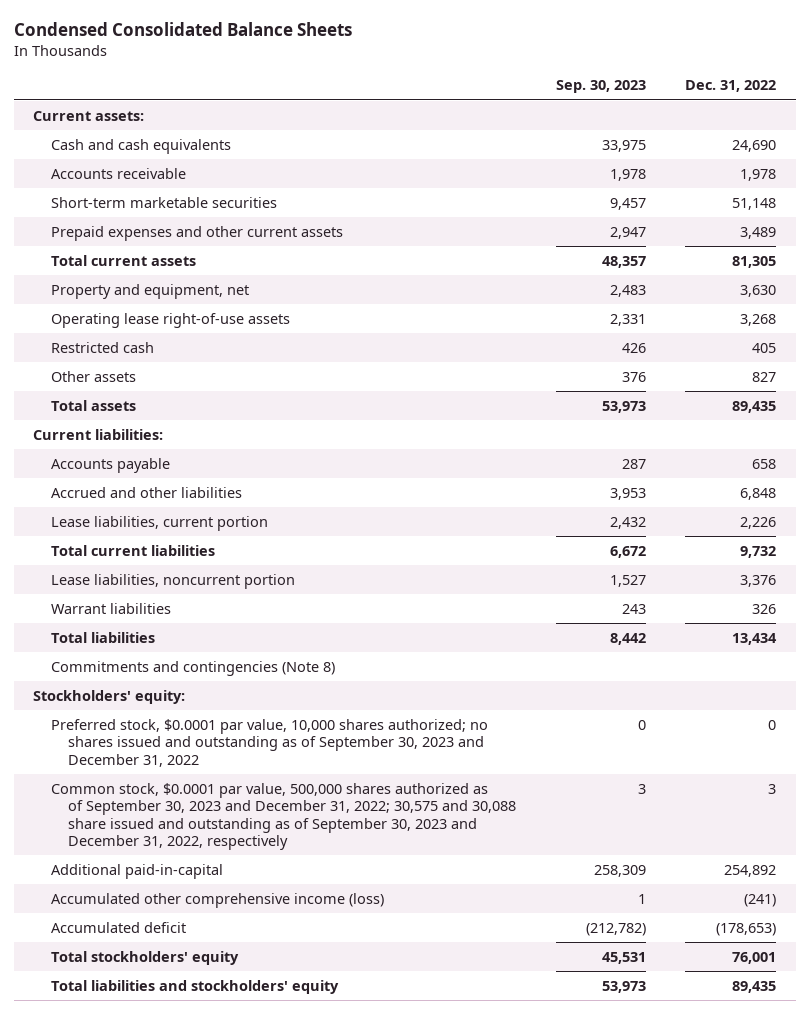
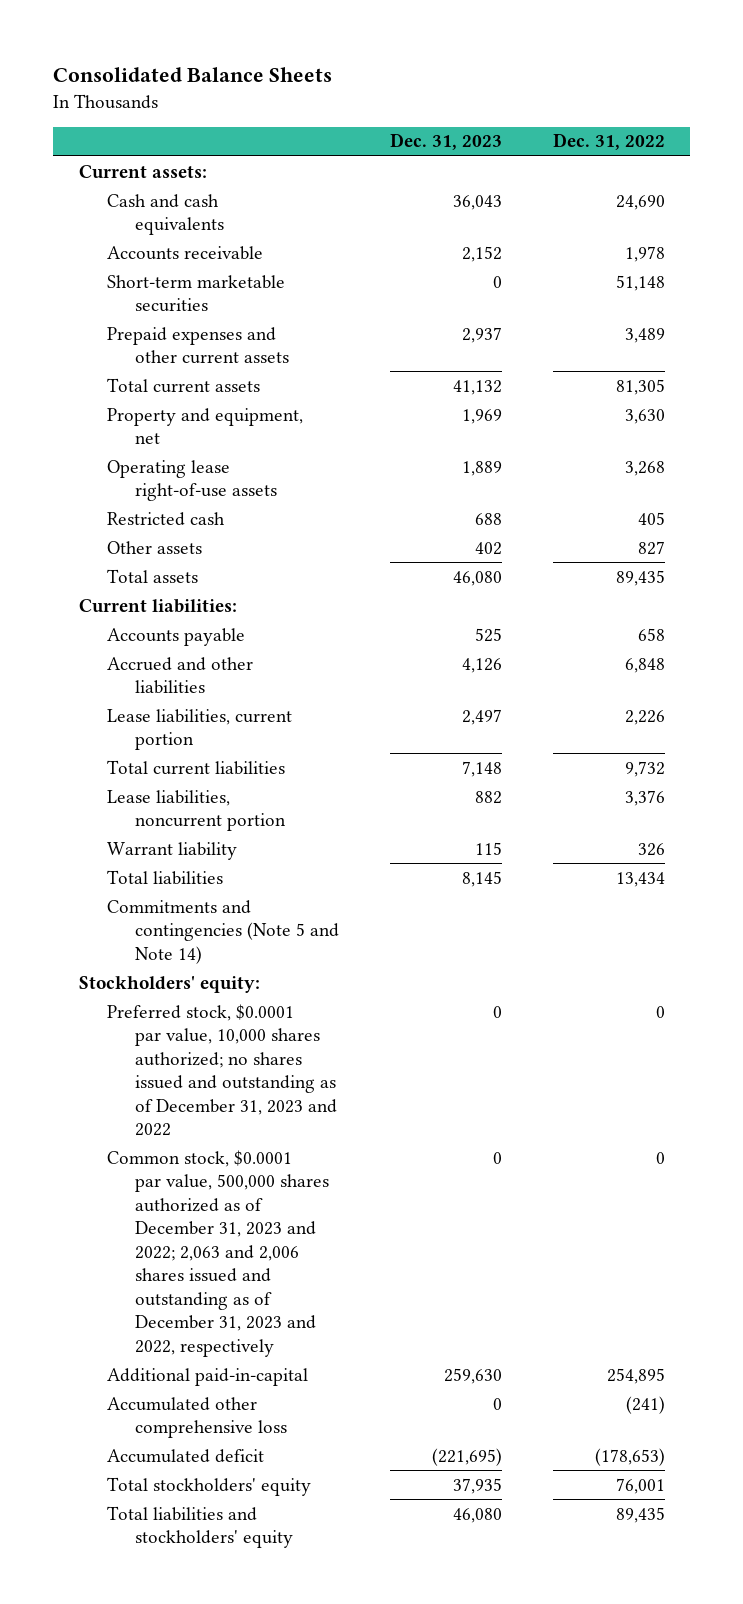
- Condensed Consolidated Balance Sheets
+ Consolidated Balance Sheets
- | Sep. 30, 2023 | Dec. 31, 2022
+ | Dec. 31, 2023 | Dec. 31, 2022
- Warrant liabilities | 243 | 326
+ Warrant liability | 115 | 326
- Commitments and contingencies (Note 8)
+ Commitments and contingencies (Note 5 and Note 14)
- Preferred stock, $0.0001 par value, 10,000 shares authorized; no shares issued and outstanding as of September 30, 2023 and December 31, 2022 | 0 | 0
- Common stock, $0.0001 par value, 500,000 shares authorized as of September 30, 2023 and December 31, 2022; 30,575 and 30,088 share issued and outstanding as of September 30, 2023 and December 31, 2022, respectively | 3 | 3
- Additional paid-in-capital | 258,309 | 254,892
- Accumulated other comprehensive income (loss) | 1 | (241)
+ Preferred stock, $0.0001 par value, 10,000 shares authorized; no shares issued and outstanding as of December 31, 2023 and 2022 | 0 | 0
+ Common stock, $0.0001 par value, 500,000 shares authorized as of December 31, 2023 and 2022; 2,063 and 2,006 shares issued and outstanding as of December 31, 2023 and 2022, respectively | 0 | 0
+ Additional paid-in-capital | 259,630 | 254,895
+ Accumulated other comprehensive loss | 0 | (241)

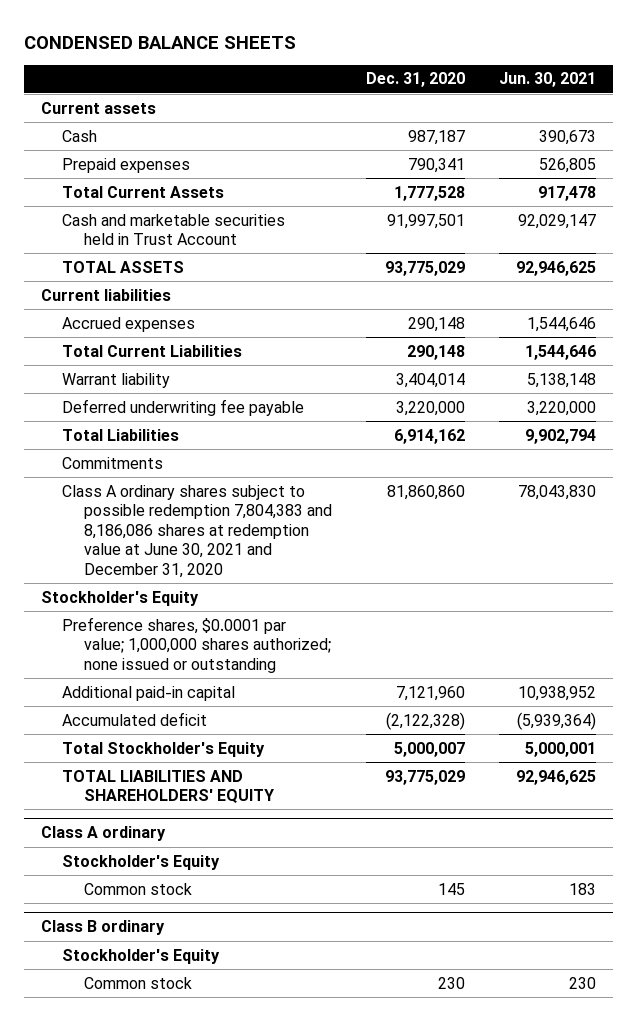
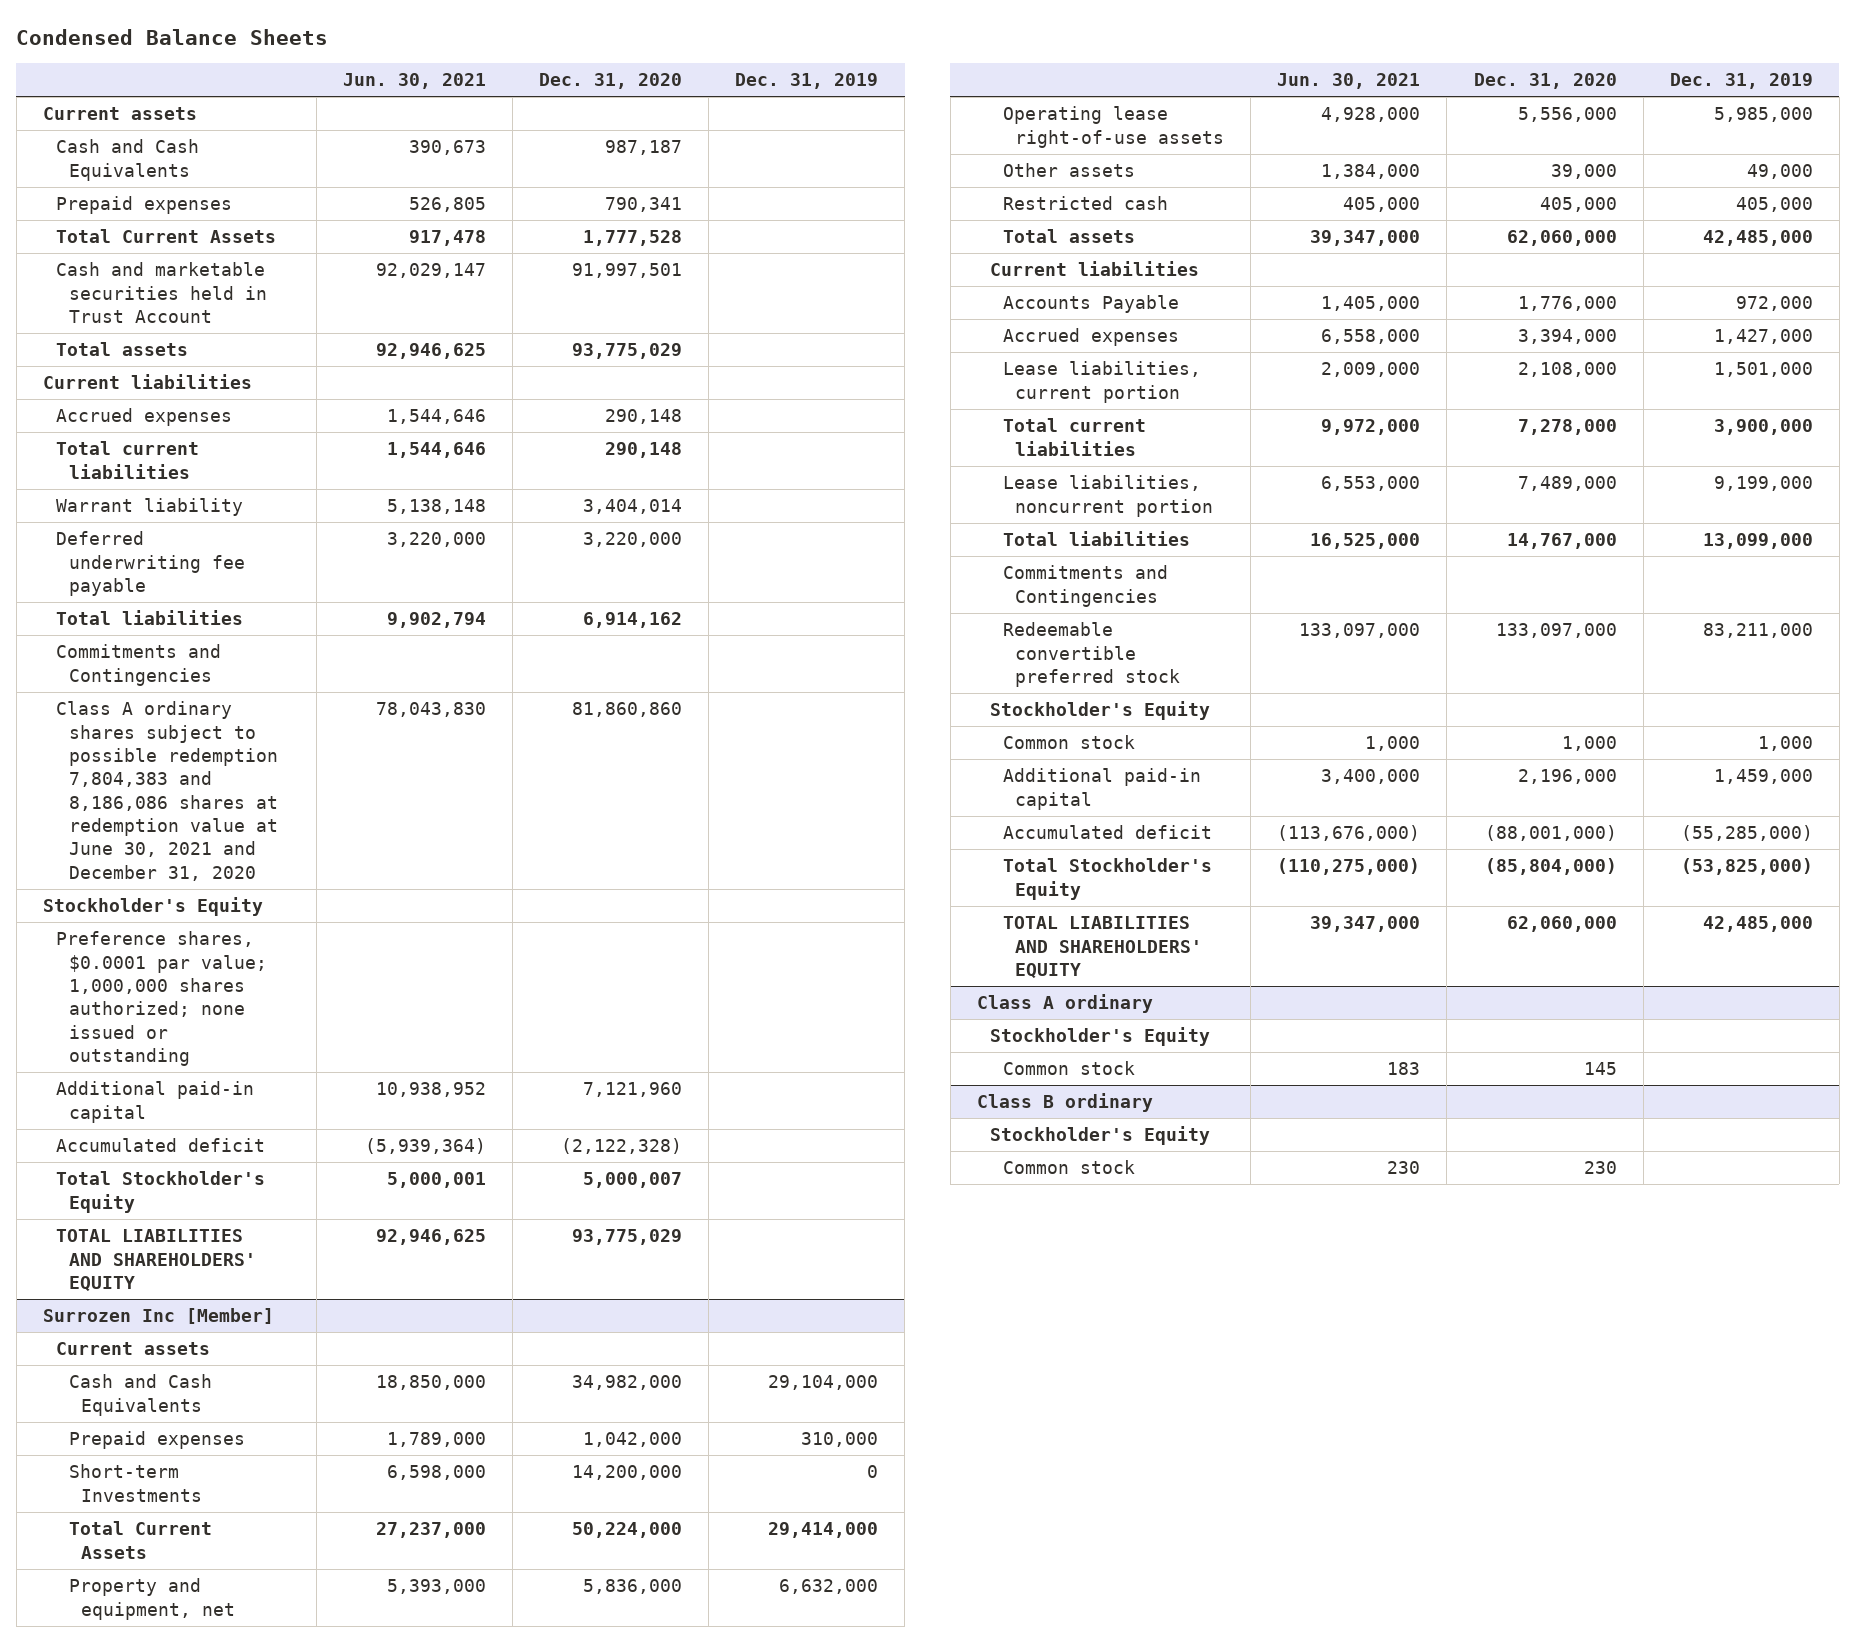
- CONDENSED BALANCE SHEETS
+ Condensed Balance Sheets
- | Dec. 31, 2020 | Jun. 30, 2021
+ | Jun. 30, 2021 | Dec. 31, 2020 | Dec. 31, 2019
- Cash | 987,187 | 390,673
+ Cash and Cash Equivalents | 390,673 | 987,187 |
- TOTAL ASSETS | 93,775,029 | 92,946,625
+ Total assets | 92,946,625 | 93,775,029 |
- Total Current Liabilities | 290,148 | 1,544,646
+ Total current liabilities | 1,544,646 | 290,148 |
- Total Liabilities | 6,914,162 | 9,902,794
- Commitments
+ Total liabilities | 9,902,794 | 6,914,162 |
+ Commitments and Contingencies
+ Surrozen Inc [Member]
+ Current assets
+ Cash and Cash Equivalents | 18,850,000 | 34,982,000 | 29,104,000
+ Prepaid expenses | 1,789,000 | 1,042,000 | 310,000
+ Short-term Investments | 6,598,000 | 14,200,000 | 0
+ Total Current Assets | 27,237,000 | 50,224,000 | 29,414,000
+ Property and equipment, net | 5,393,000 | 5,836,000 | 6,632,000
+ Operating lease right-of-use assets | 4,928,000 | 5,556,000 | 5,985,000
+ Other assets | 1,384,000 | 39,000 | 49,000
+ Restricted cash | 405,000 | 405,000 | 405,000
+ Total assets | 39,347,000 | 62,060,000 | 42,485,000
+ Current liabilities
+ Accounts Payable | 1,405,000 | 1,776,000 | 972,000
+ Accrued expenses | 6,558,000 | 3,394,000 | 1,427,000
+ Lease liabilities, current portion | 2,009,000 | 2,108,000 | 1,501,000
+ Total current liabilities | 9,972,000 | 7,278,000 | 3,900,000
+ Lease liabilities, noncurrent portion | 6,553,000 | 7,489,000 | 9,199,000
+ Total liabilities | 16,525,000 | 14,767,000 | 13,099,000
+ Commitments and Contingencies
+ Redeemable convertible preferred stock | 133,097,000 | 133,097,000 | 83,211,000
+ Stockholder's Equity
+ Common stock | 1,000 | 1,000 | 1,000
+ Additional paid-in capital | 3,400,000 | 2,196,000 | 1,459,000
+ Accumulated deficit | (113,676,000) | (88,001,000) | (55,285,000)
+ Total Stockholder's Equity | (110,275,000) | (85,804,000) | (53,825,000)
+ TOTAL LIABILITIES AND SHAREHOLDERS' EQUITY | 39,347,000 | 62,060,000 | 42,485,000

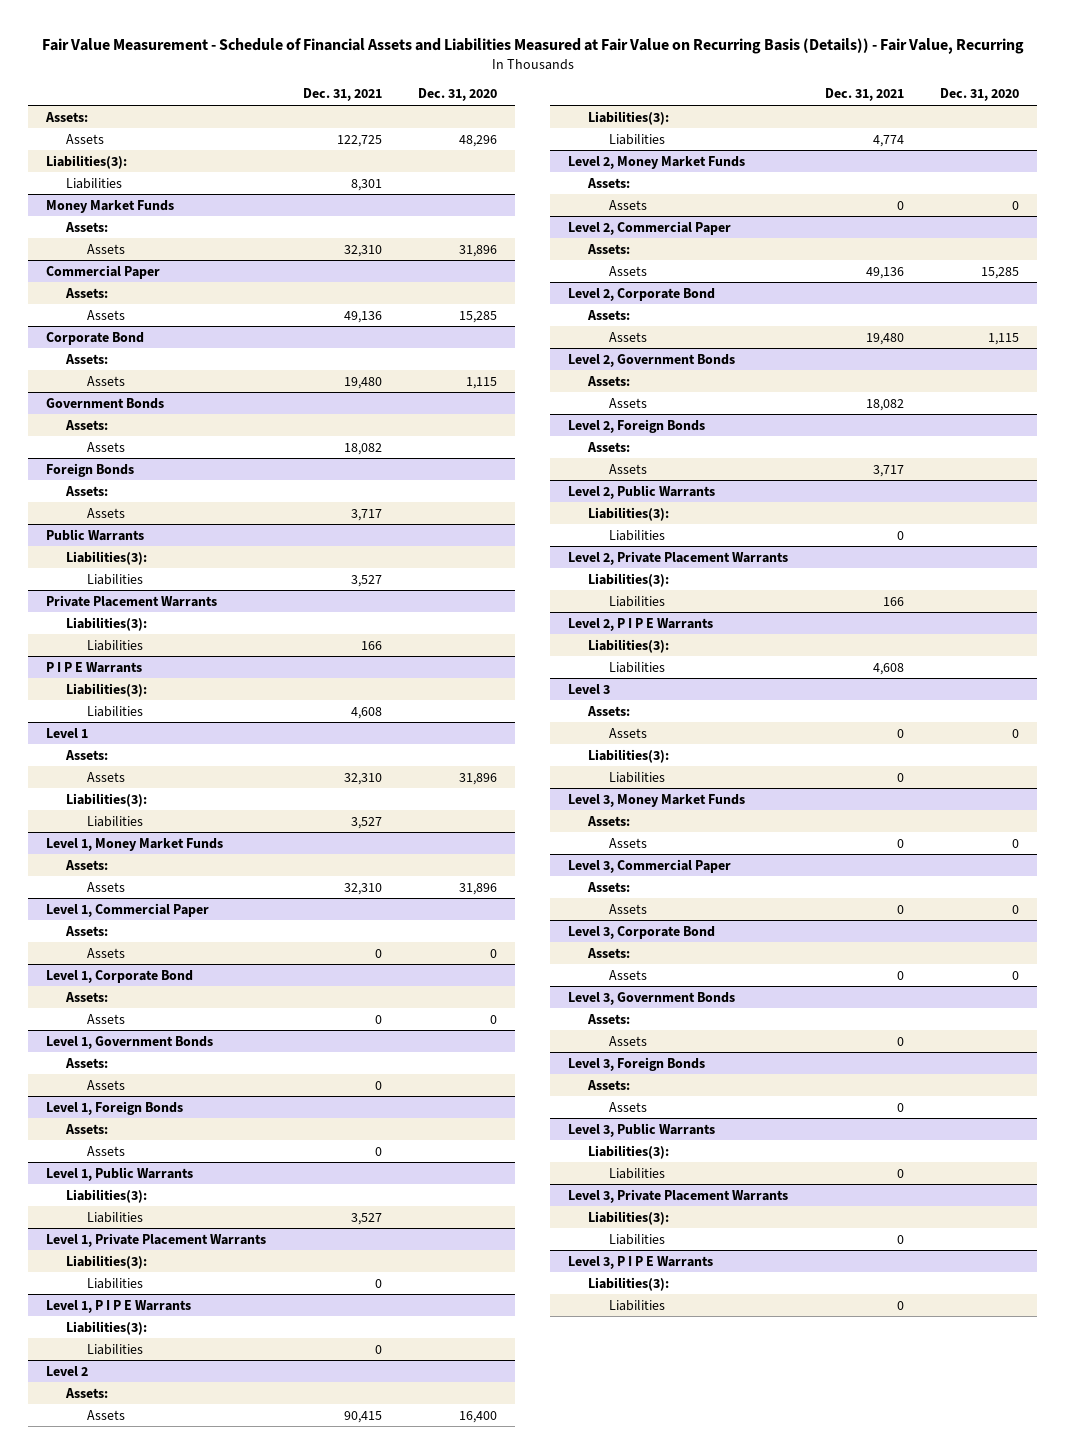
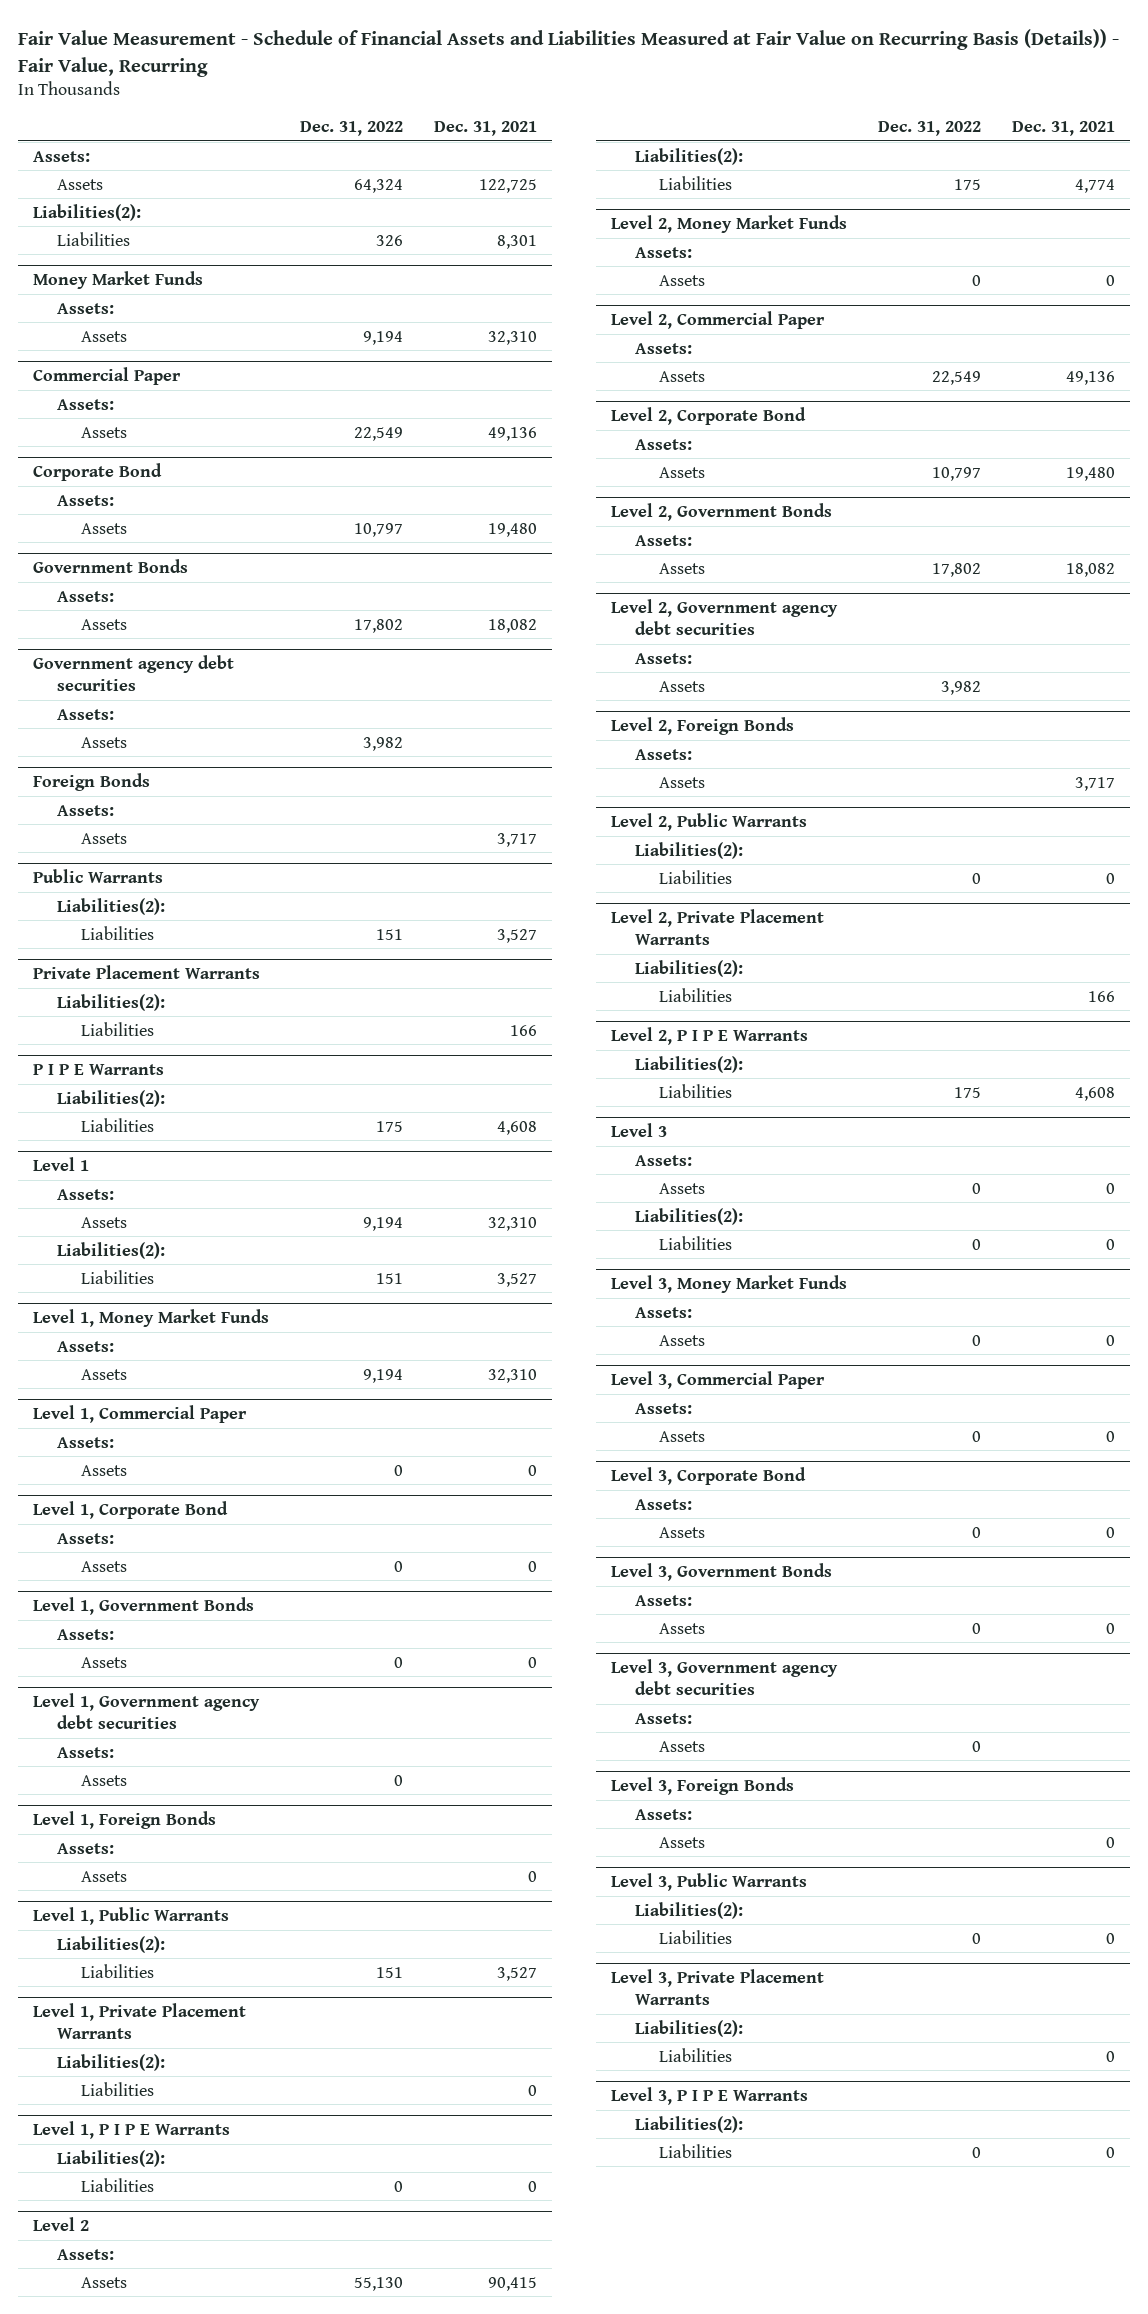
- | Dec. 31, 2021 | Dec. 31, 2020
+ | Dec. 31, 2022 | Dec. 31, 2021
- Liabilities(3):
+ Liabilities(2):
+ Government agency debt securities
+ Assets:
+ Assets | 3,982 |
@ Public Warrants
- Liabilities(3):
+ Liabilities(2):
@ Private Placement Warrants
- Liabilities(3):
+ Liabilities(2):
@ P I P E Warrants
- Liabilities(3):
+ Liabilities(2):
@ Level 1
- Liabilities(3):
+ Liabilities(2):
+ Level 1, Government agency debt securities
+ Assets:
+ Assets | 0 |
@ Level 1, Public Warrants
- Liabilities(3):
+ Liabilities(2):
@ Level 1, Private Placement Warrants
- Liabilities(3):
+ Liabilities(2):
@ Level 1, P I P E Warrants
- Liabilities(3):
+ Liabilities(2):
@ Level 2
- Liabilities(3):
+ Liabilities(2):
+ Level 2, Government agency debt securities
+ Assets:
+ Assets | 3,982 |
@ Level 2, Public Warrants
- Liabilities(3):
+ Liabilities(2):
@ Level 2, Private Placement Warrants
- Liabilities(3):
+ Liabilities(2):
@ Level 2, P I P E Warrants
- Liabilities(3):
+ Liabilities(2):
@ Level 3
- Liabilities(3):
+ Liabilities(2):
+ Level 3, Government agency debt securities
+ Assets:
+ Assets | 0 |
@ Level 3, Public Warrants
- Liabilities(3):
+ Liabilities(2):
@ Level 3, Private Placement Warrants
- Liabilities(3):
+ Liabilities(2):
@ Level 3, P I P E Warrants
- Liabilities(3):
+ Liabilities(2):

